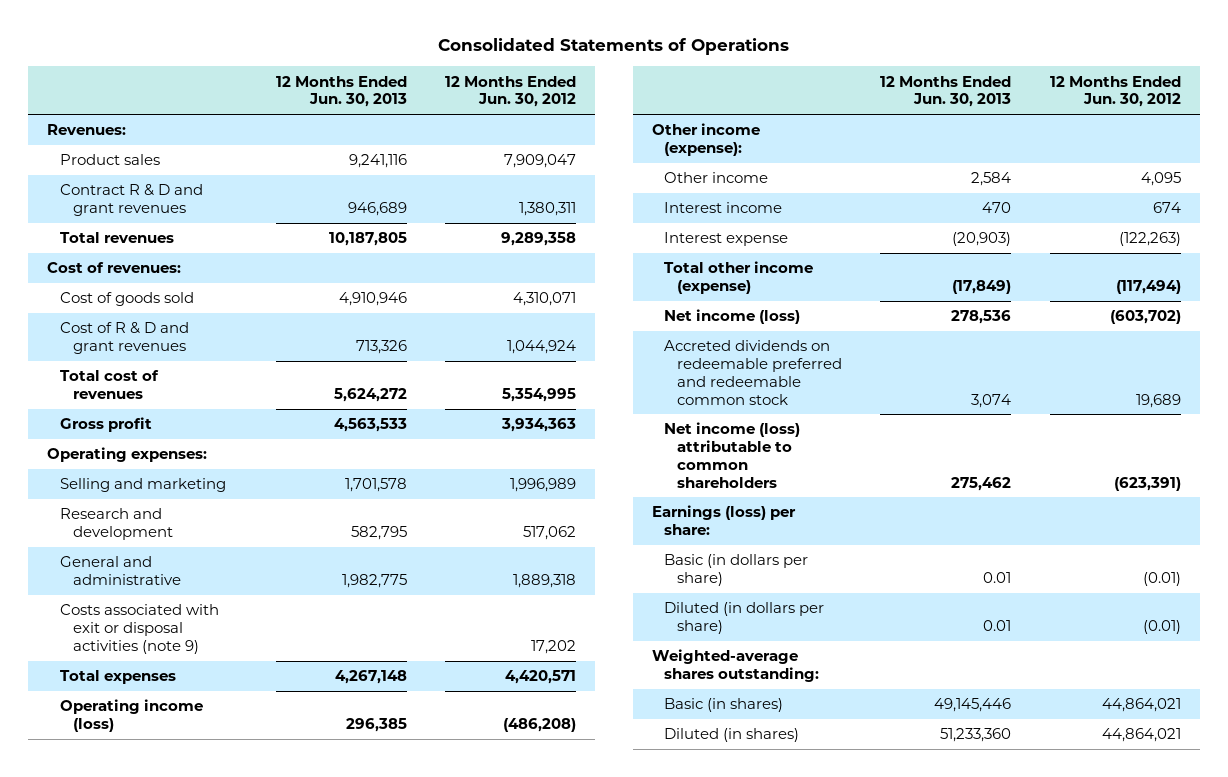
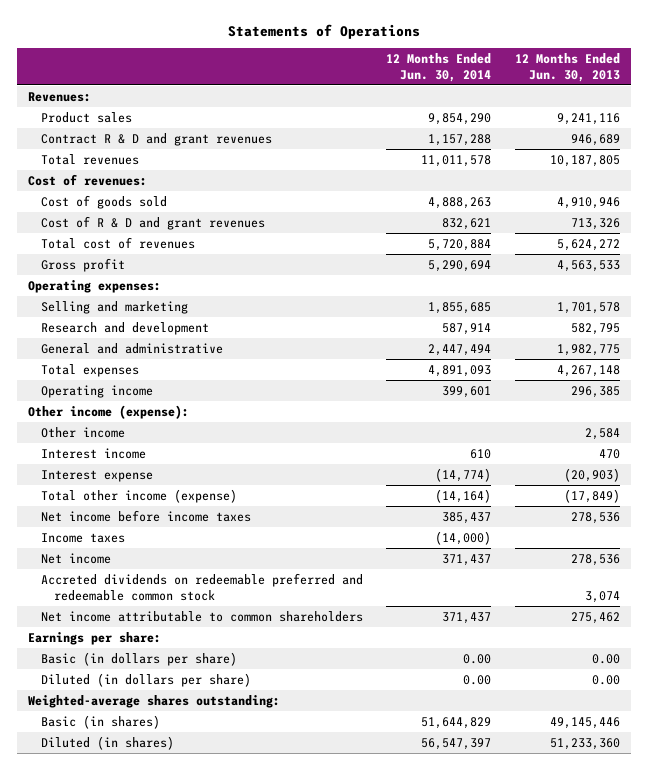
- Consolidated Statements of Operations
+ Statements of Operations
- | 12 Months Ended Jun. 30, 2013 | 12 Months Ended Jun. 30, 2012
+ | 12 Months Ended Jun. 30, 2014 | 12 Months Ended Jun. 30, 2013
- Costs associated with exit or disposal activities (note 9) | | 17,202
- Operating income (loss) | 296,385 | (486,208)
+ Operating income | 399,601 | 296,385
- Net income (loss) | 278,536 | (603,702)
+ Net income before income taxes | 385,437 | 278,536
+ Income taxes | (14,000) |
+ Net income | 371,437 | 278,536
- Net income (loss) attributable to common shareholders | 275,462 | (623,391)
- Earnings (loss) per share:
- Basic (in dollars per share) | 0.01 | (0.01)
- Diluted (in dollars per share) | 0.01 | (0.01)
+ Net income attributable to common shareholders | 371,437 | 275,462
+ Earnings per share:
+ Basic (in dollars per share) | 0.00 | 0.00
+ Diluted (in dollars per share) | 0.00 | 0.00

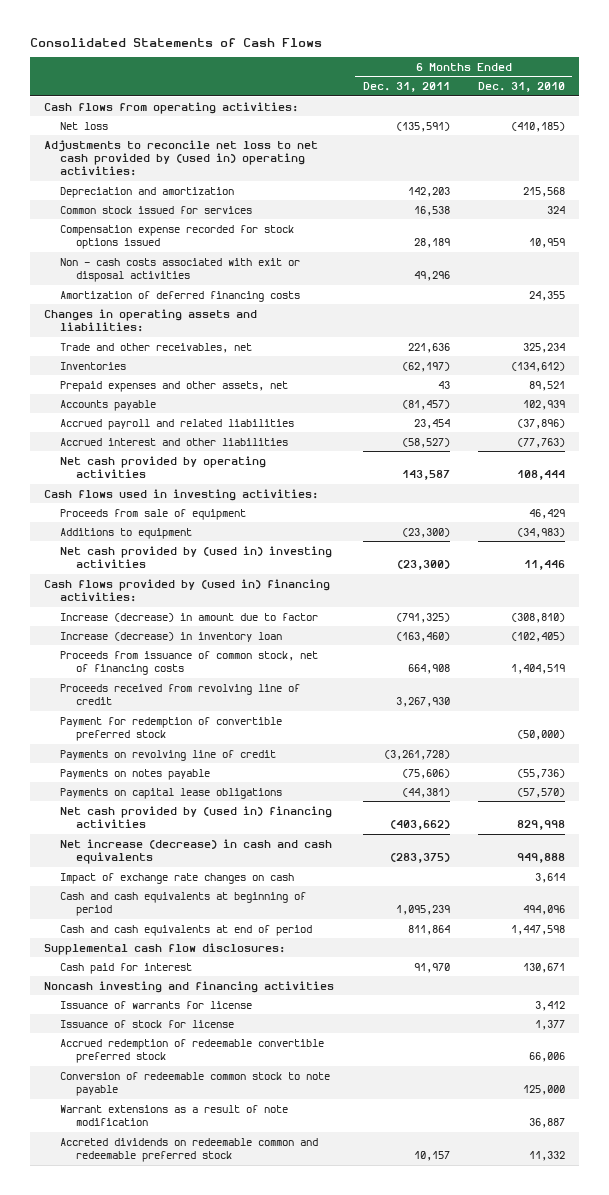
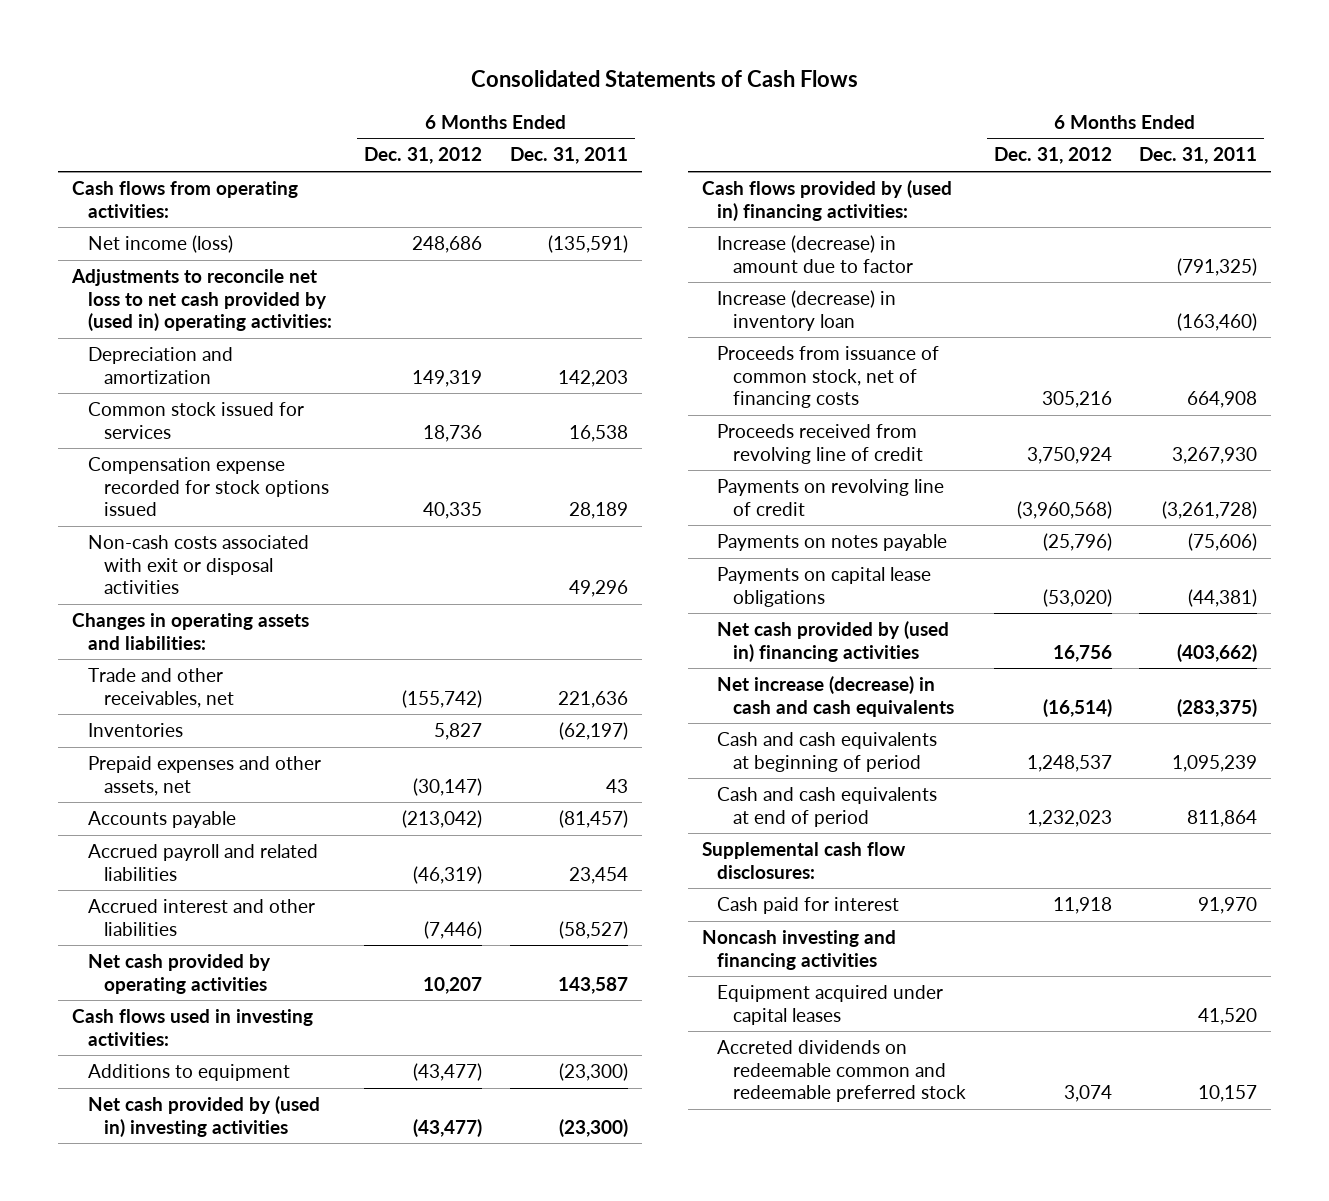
- | 6 Months Ended Dec. 31, 2011 | 6 Months Ended Dec. 31, 2010
+ | 6 Months Ended Dec. 31, 2012 | 6 Months Ended Dec. 31, 2011
- Net loss | (135,591) | (410,185)
+ Net income (loss) | 248,686 | (135,591)
- Non - cash costs associated with exit or disposal activities | 49,296 |
- Amortization of deferred financing costs | | 24,355
+ Non-cash costs associated with exit or disposal activities | | 49,296
- Proceeds from sale of equipment | | 46,429
- Payment for redemption of convertible preferred stock | | (50,000)
- Impact of exchange rate changes on cash | | 3,614
- Issuance of warrants for license | | 3,412
- Issuance of stock for license | | 1,377
- Accrued redemption of redeemable convertible preferred stock | | 66,006
- Conversion of redeemable common stock to note payable | | 125,000
- Warrant extensions as a result of note modification | | 36,887
+ Equipment acquired under capital leases | | 41,520

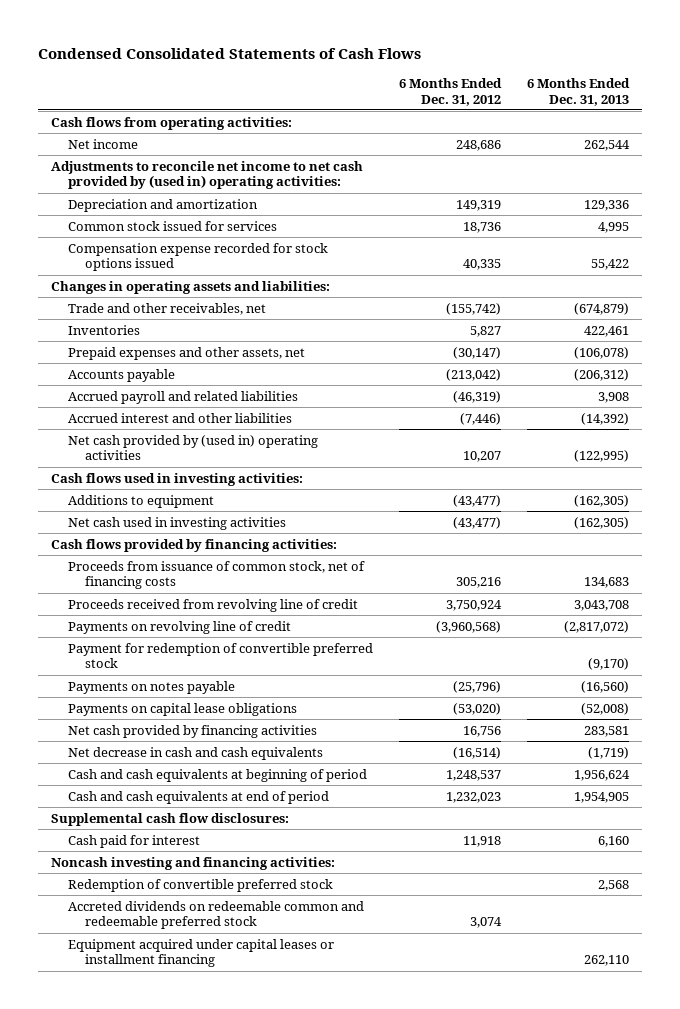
- Consolidated Statements of Cash Flows
+ Condensed Consolidated Statements of Cash Flows
- | 6 Months Ended Dec. 31, 2012 | 6 Months Ended Dec. 31, 2011
+ | 6 Months Ended Dec. 31, 2012 | 6 Months Ended Dec. 31, 2013
- Net income (loss) | 248,686 | (135,591)
- Adjustments to reconcile net loss to net cash provided by (used in) operating activities:
+ Net income | 248,686 | 262,544
+ Adjustments to reconcile net income to net cash provided by (used in) operating activities:
- Non-cash costs associated with exit or disposal activities | | 49,296
- Net cash provided by operating activities | 10,207 | 143,587
+ Net cash provided by (used in) operating activities | 10,207 | (122,995)
- Net cash provided by (used in) investing activities | (43,477) | (23,300)
- Cash flows provided by (used in) financing activities:
- Increase (decrease) in amount due to factor | | (791,325)
- Increase (decrease) in inventory loan | | (163,460)
+ Net cash used in investing activities | (43,477) | (162,305)
+ Cash flows provided by financing activities:
+ Payment for redemption of convertible preferred stock | | (9,170)
- Net cash provided by (used in) financing activities | 16,756 | (403,662)
- Net increase (decrease) in cash and cash equivalents | (16,514) | (283,375)
+ Net cash provided by financing activities | 16,756 | 283,581
+ Net decrease in cash and cash equivalents | (16,514) | (1,719)
- Noncash investing and financing activities
- Equipment acquired under capital leases | | 41,520
+ Noncash investing and financing activities:
+ Redemption of convertible preferred stock | | 2,568
+ Equipment acquired under capital leases or installment financing | | 262,110

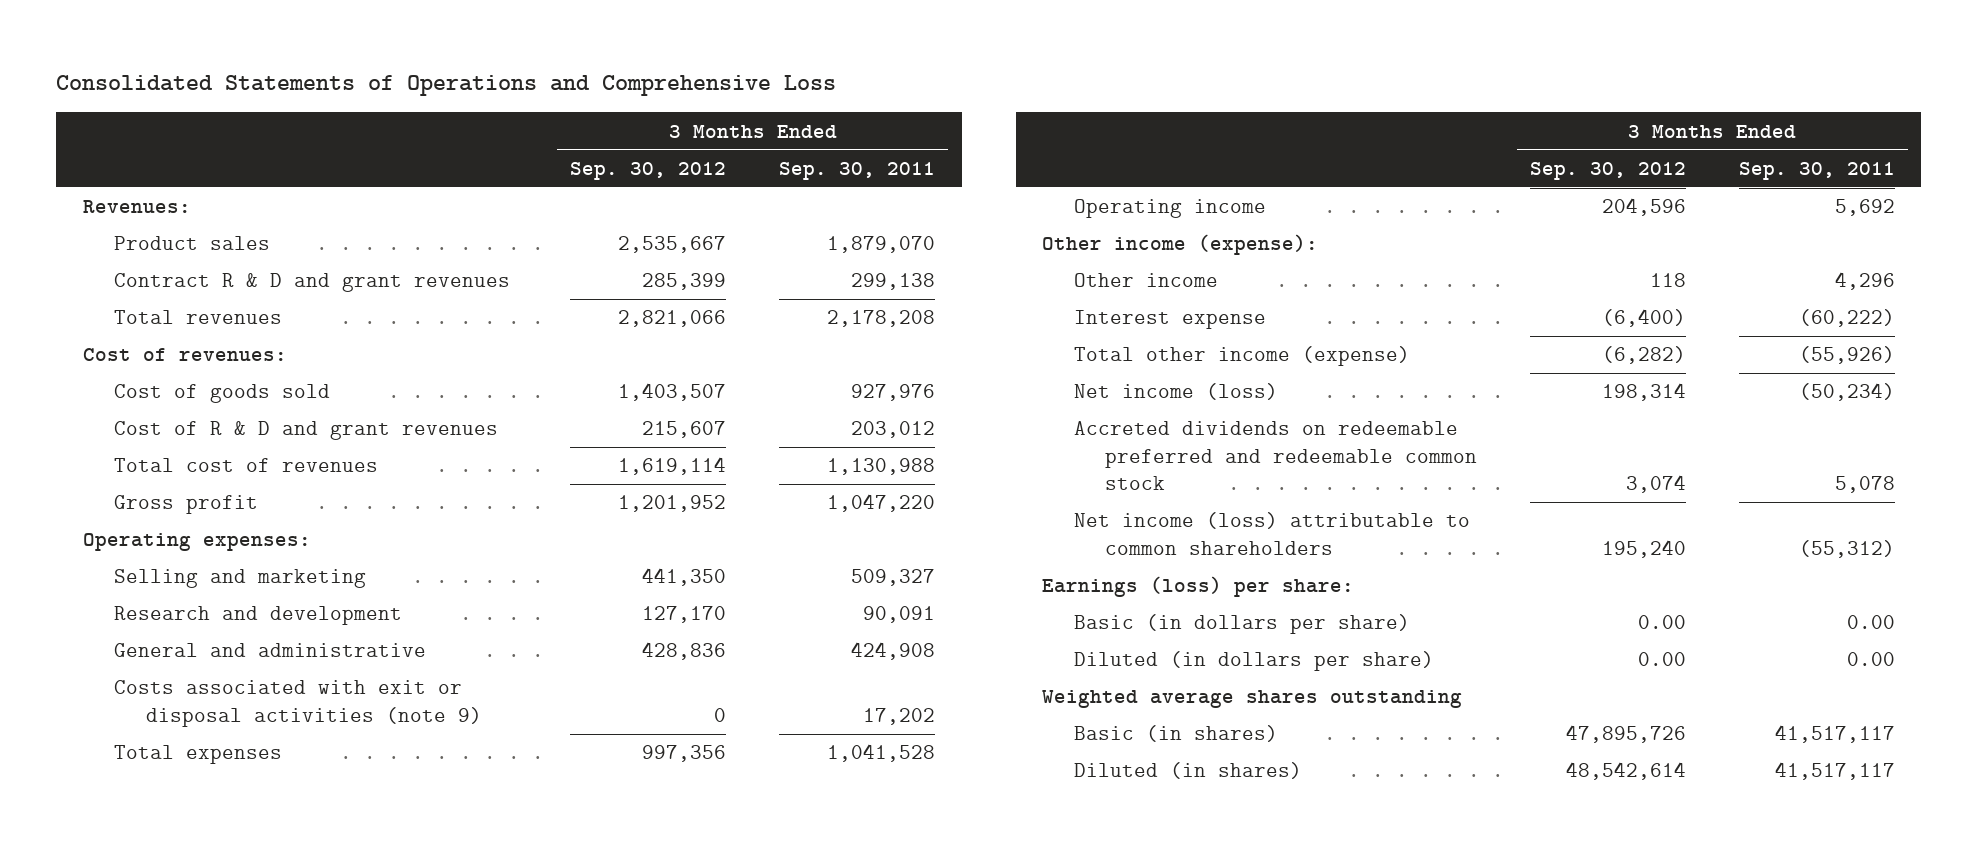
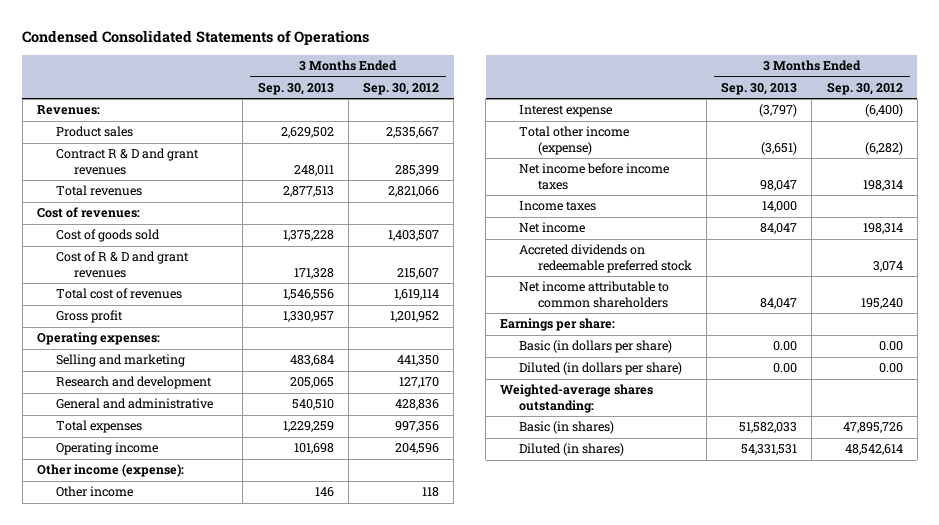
- Consolidated Statements of Operations and Comprehensive Loss
+ Condensed Consolidated Statements of Operations
- | 3 Months Ended Sep. 30, 2012 | 3 Months Ended Sep. 30, 2011
+ | 3 Months Ended Sep. 30, 2013 | 3 Months Ended Sep. 30, 2012
- Costs associated with exit or disposal activities (note 9) | 0 | 17,202
- Net income (loss) | 198,314 | (50,234)
- Accreted dividends on redeemable preferred and redeemable common stock | 3,074 | 5,078
- Net income (loss) attributable to common shareholders | 195,240 | (55,312)
- Earnings (loss) per share:
+ Net income before income taxes | 98,047 | 198,314
+ Income taxes | 14,000 |
+ Net income | 84,047 | 198,314
+ Accreted dividends on redeemable preferred stock | | 3,074
+ Net income attributable to common shareholders | 84,047 | 195,240
+ Earnings per share:
- Weighted average shares outstanding
+ Weighted-average shares outstanding:

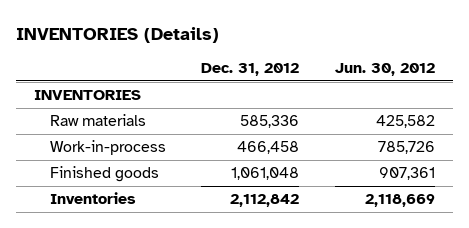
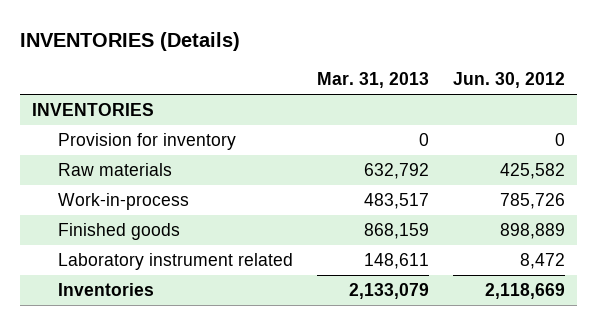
- | Dec. 31, 2012 | Jun. 30, 2012
+ | Mar. 31, 2013 | Jun. 30, 2012
+ Provision for inventory | 0 | 0
- Finished goods | 1,061,048 | 907,361
+ Finished goods | 868,159 | 898,889
+ Laboratory instrument related | 148,611 | 8,472

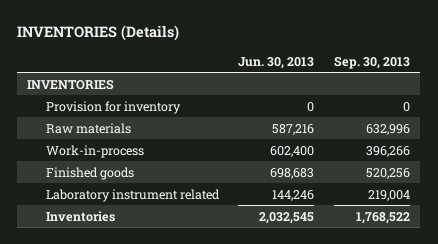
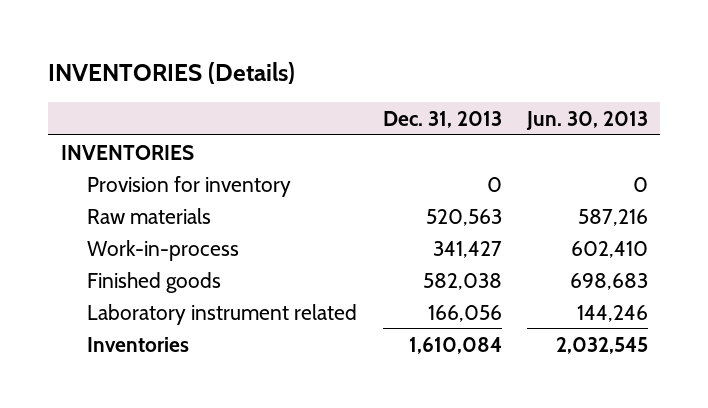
- | Jun. 30, 2013 | Sep. 30, 2013
+ | Dec. 31, 2013 | Jun. 30, 2013
- Work-in-process | 602,400 | 396,266
+ Work-in-process | 341,427 | 602,410

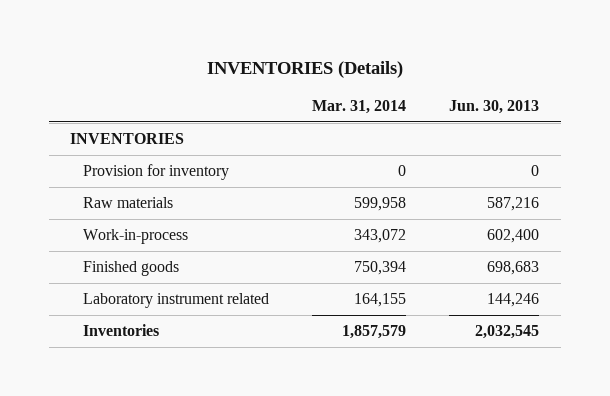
- | Dec. 31, 2013 | Jun. 30, 2013
+ | Mar. 31, 2014 | Jun. 30, 2013
- Work-in-process | 341,427 | 602,410
+ Work-in-process | 343,072 | 602,400

